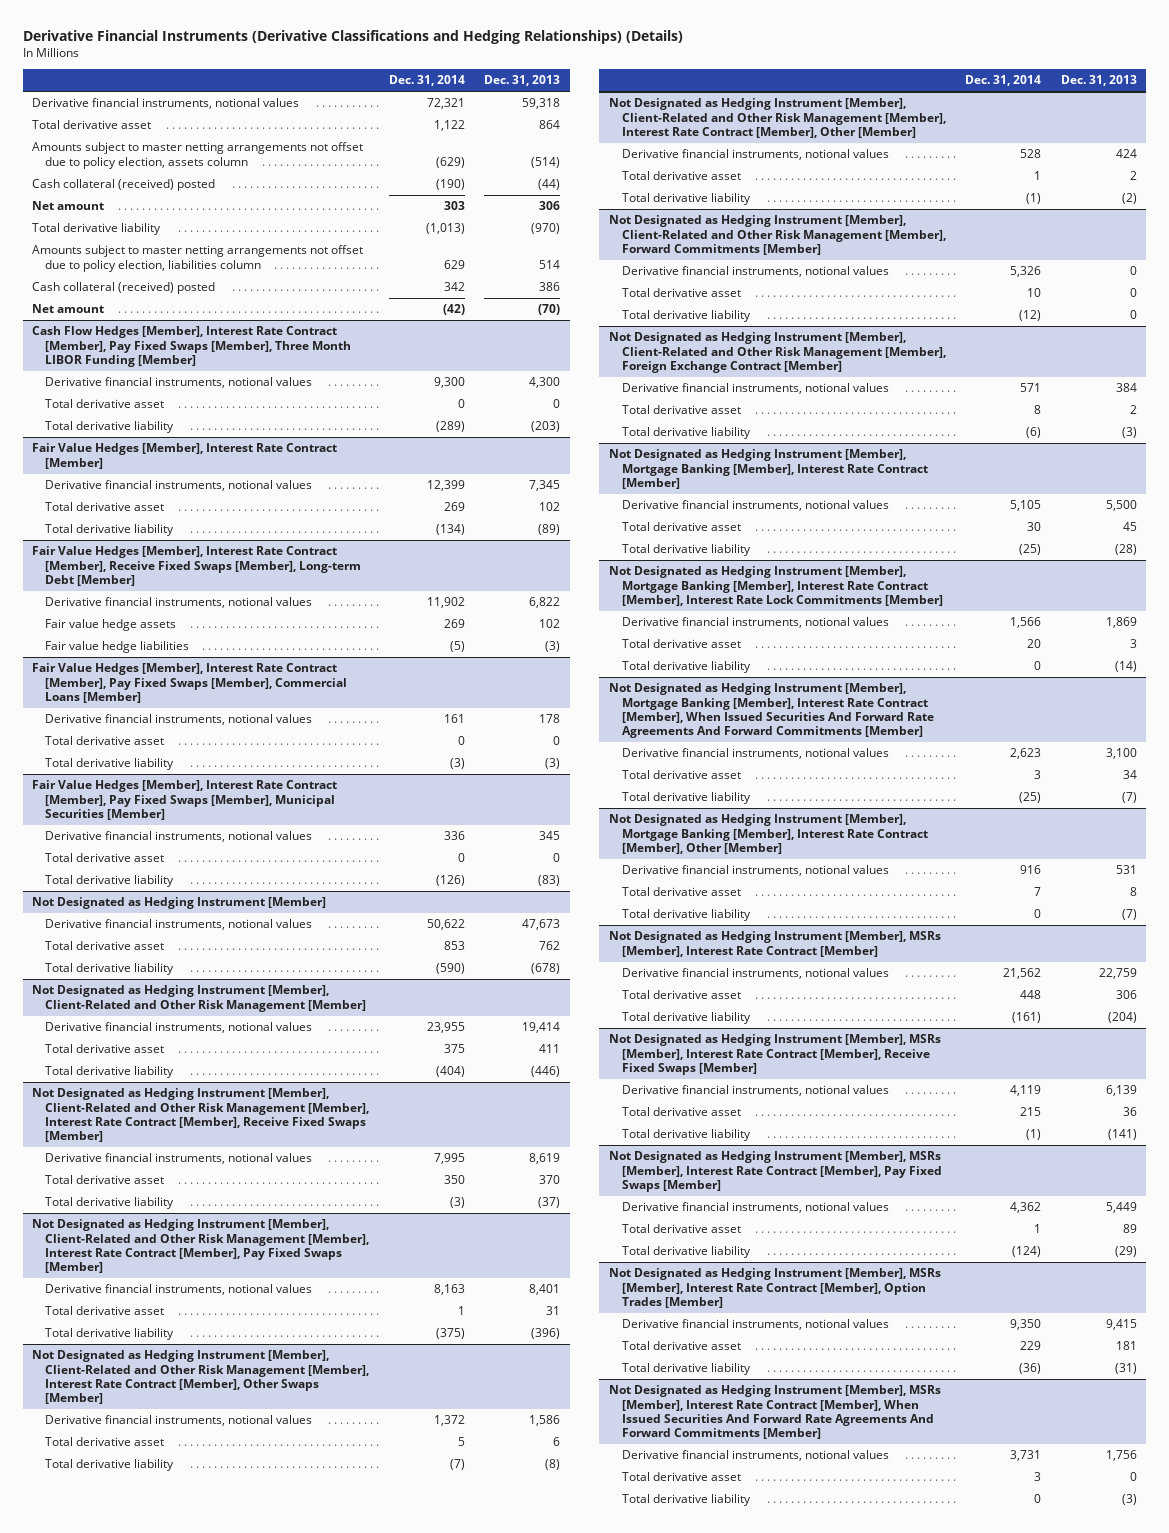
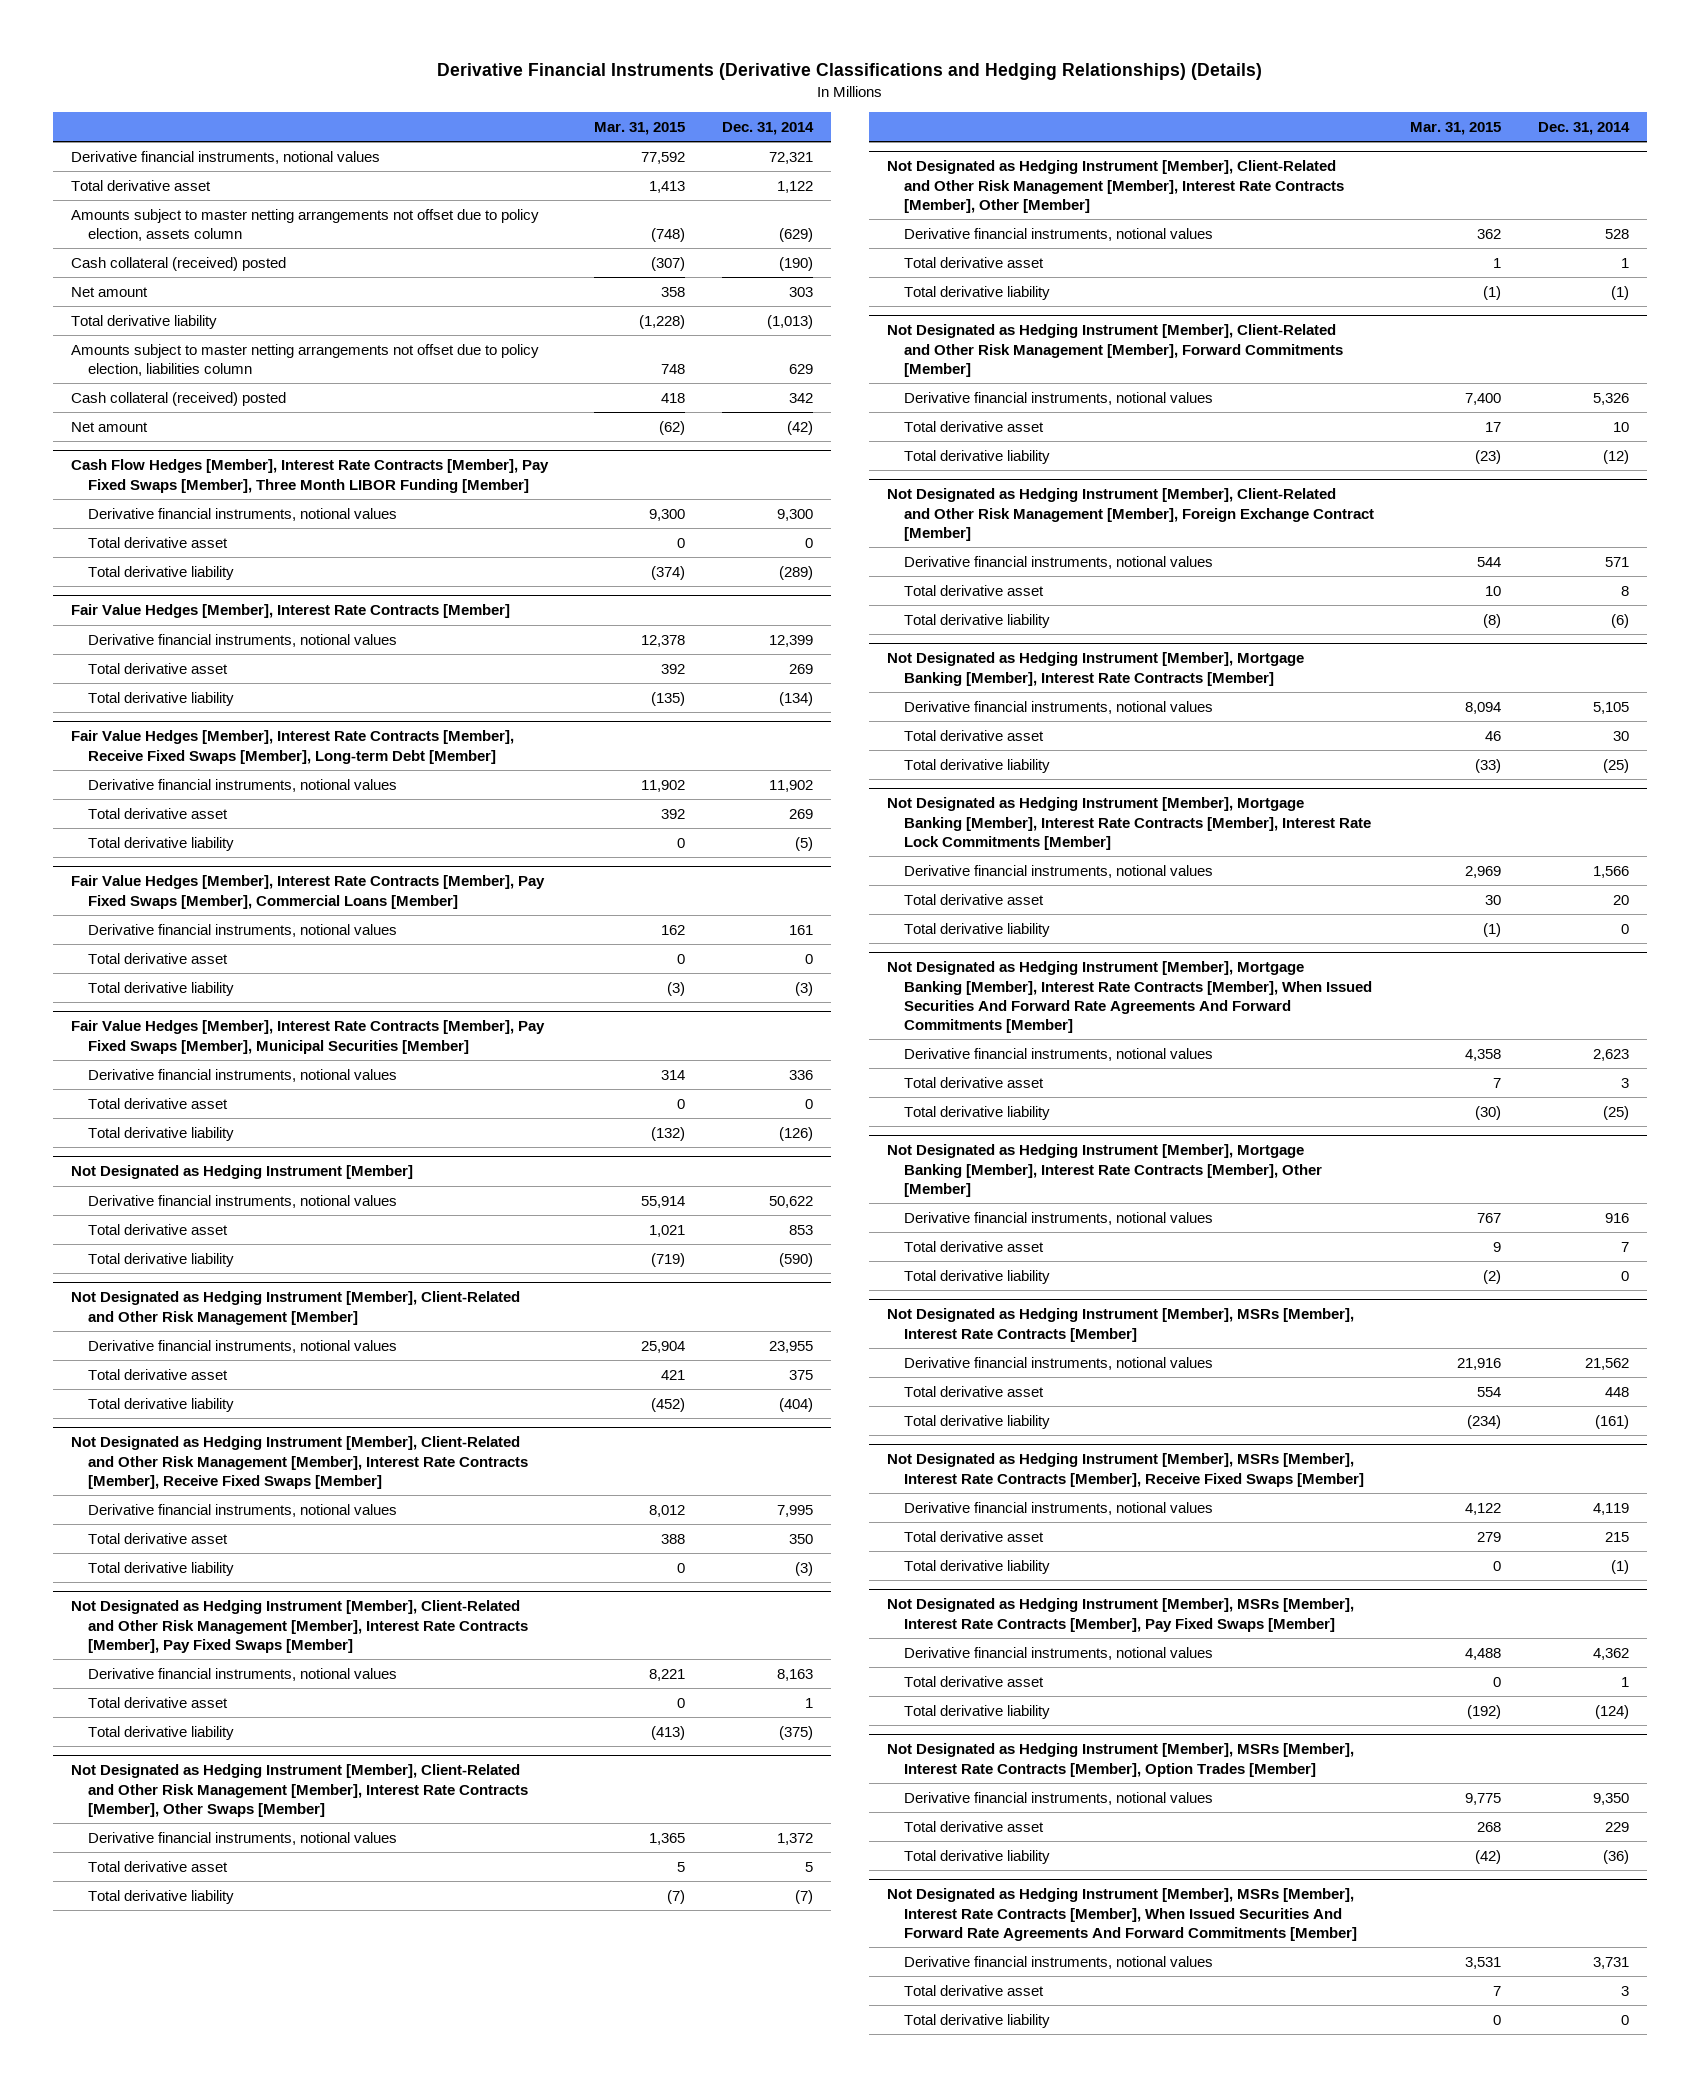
- | Dec. 31, 2014 | Dec. 31, 2013
+ | Mar. 31, 2015 | Dec. 31, 2014
- Cash Flow Hedges [Member], Interest Rate Contract [Member], Pay Fixed Swaps [Member], Three Month LIBOR Funding [Member]
+ Cash Flow Hedges [Member], Interest Rate Contracts [Member], Pay Fixed Swaps [Member], Three Month LIBOR Funding [Member]
- Fair Value Hedges [Member], Interest Rate Contract [Member]
+ Fair Value Hedges [Member], Interest Rate Contracts [Member]
- Fair Value Hedges [Member], Interest Rate Contract [Member], Receive Fixed Swaps [Member], Long-term Debt [Member]
+ Fair Value Hedges [Member], Interest Rate Contracts [Member], Receive Fixed Swaps [Member], Long-term Debt [Member]
- Fair value hedge assets | 269 | 102
- Fair value hedge liabilities | (5) | (3)
- Fair Value Hedges [Member], Interest Rate Contract [Member], Pay Fixed Swaps [Member], Commercial Loans [Member]
+ Total derivative asset | 392 | 269
+ Total derivative liability | 0 | (5)
+ Fair Value Hedges [Member], Interest Rate Contracts [Member], Pay Fixed Swaps [Member], Commercial Loans [Member]
- Fair Value Hedges [Member], Interest Rate Contract [Member], Pay Fixed Swaps [Member], Municipal Securities [Member]
+ Fair Value Hedges [Member], Interest Rate Contracts [Member], Pay Fixed Swaps [Member], Municipal Securities [Member]
- Not Designated as Hedging Instrument [Member], Client-Related and Other Risk Management [Member], Interest Rate Contract [Member], Receive Fixed Swaps [Member]
+ Not Designated as Hedging Instrument [Member], Client-Related and Other Risk Management [Member], Interest Rate Contracts [Member], Receive Fixed Swaps [Member]
- Not Designated as Hedging Instrument [Member], Client-Related and Other Risk Management [Member], Interest Rate Contract [Member], Pay Fixed Swaps [Member]
+ Not Designated as Hedging Instrument [Member], Client-Related and Other Risk Management [Member], Interest Rate Contracts [Member], Pay Fixed Swaps [Member]
- Not Designated as Hedging Instrument [Member], Client-Related and Other Risk Management [Member], Interest Rate Contract [Member], Other Swaps [Member]
+ Not Designated as Hedging Instrument [Member], Client-Related and Other Risk Management [Member], Interest Rate Contracts [Member], Other Swaps [Member]
- Not Designated as Hedging Instrument [Member], Client-Related and Other Risk Management [Member], Interest Rate Contract [Member], Other [Member]
+ Not Designated as Hedging Instrument [Member], Client-Related and Other Risk Management [Member], Interest Rate Contracts [Member], Other [Member]
- Not Designated as Hedging Instrument [Member], Mortgage Banking [Member], Interest Rate Contract [Member]
+ Not Designated as Hedging Instrument [Member], Mortgage Banking [Member], Interest Rate Contracts [Member]
- Not Designated as Hedging Instrument [Member], Mortgage Banking [Member], Interest Rate Contract [Member], Interest Rate Lock Commitments [Member]
+ Not Designated as Hedging Instrument [Member], Mortgage Banking [Member], Interest Rate Contracts [Member], Interest Rate Lock Commitments [Member]
- Not Designated as Hedging Instrument [Member], Mortgage Banking [Member], Interest Rate Contract [Member], When Issued Securities And Forward Rate Agreements And Forward Commitments [Member]
+ Not Designated as Hedging Instrument [Member], Mortgage Banking [Member], Interest Rate Contracts [Member], When Issued Securities And Forward Rate Agreements And Forward Commitments [Member]
- Not Designated as Hedging Instrument [Member], Mortgage Banking [Member], Interest Rate Contract [Member], Other [Member]
+ Not Designated as Hedging Instrument [Member], Mortgage Banking [Member], Interest Rate Contracts [Member], Other [Member]
- Not Designated as Hedging Instrument [Member], MSRs [Member], Interest Rate Contract [Member]
+ Not Designated as Hedging Instrument [Member], MSRs [Member], Interest Rate Contracts [Member]
- Not Designated as Hedging Instrument [Member], MSRs [Member], Interest Rate Contract [Member], Receive Fixed Swaps [Member]
+ Not Designated as Hedging Instrument [Member], MSRs [Member], Interest Rate Contracts [Member], Receive Fixed Swaps [Member]
- Not Designated as Hedging Instrument [Member], MSRs [Member], Interest Rate Contract [Member], Pay Fixed Swaps [Member]
+ Not Designated as Hedging Instrument [Member], MSRs [Member], Interest Rate Contracts [Member], Pay Fixed Swaps [Member]
- Not Designated as Hedging Instrument [Member], MSRs [Member], Interest Rate Contract [Member], Option Trades [Member]
+ Not Designated as Hedging Instrument [Member], MSRs [Member], Interest Rate Contracts [Member], Option Trades [Member]
- Not Designated as Hedging Instrument [Member], MSRs [Member], Interest Rate Contract [Member], When Issued Securities And Forward Rate Agreements And Forward Commitments [Member]
+ Not Designated as Hedging Instrument [Member], MSRs [Member], Interest Rate Contracts [Member], When Issued Securities And Forward Rate Agreements And Forward Commitments [Member]

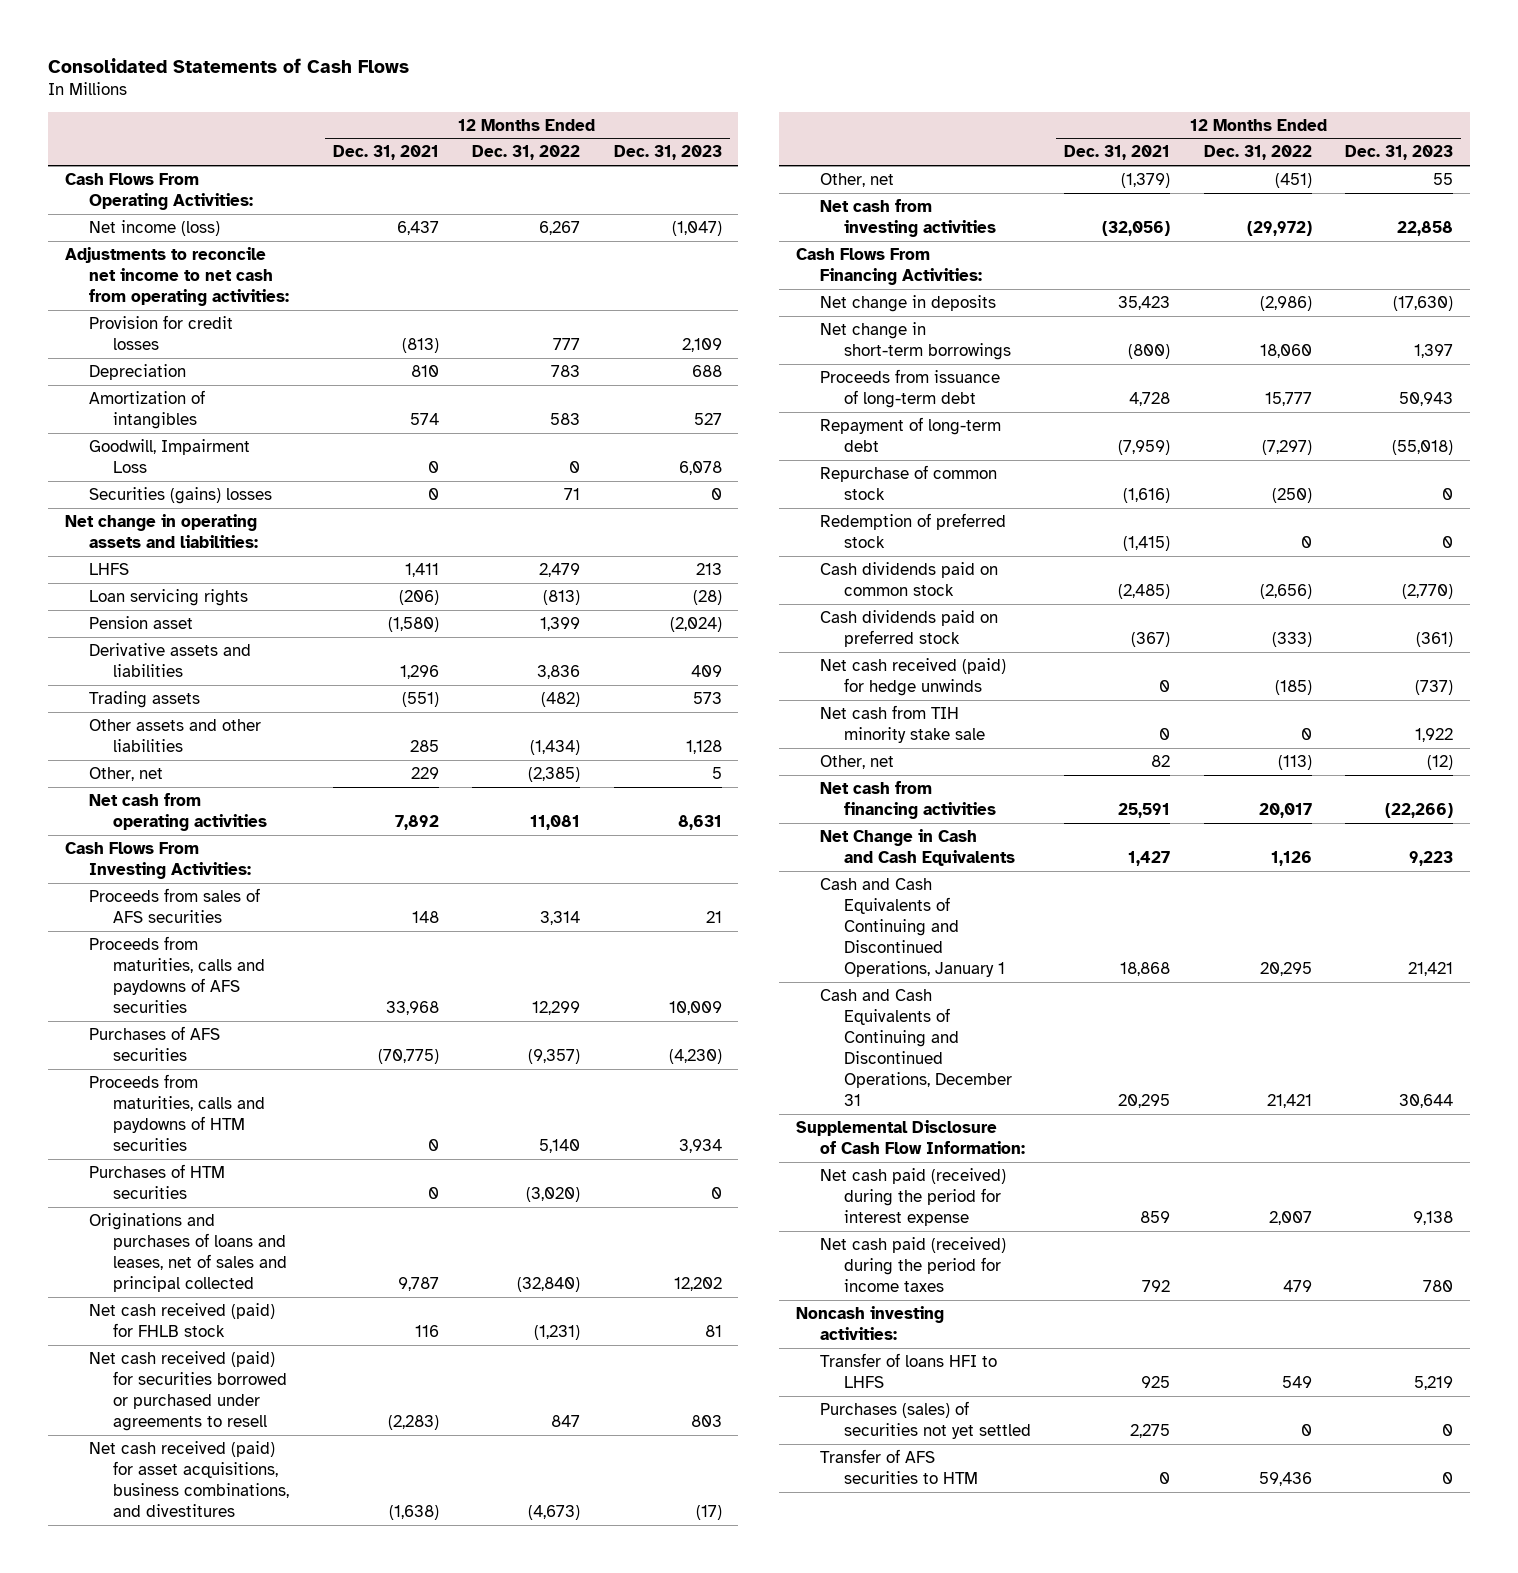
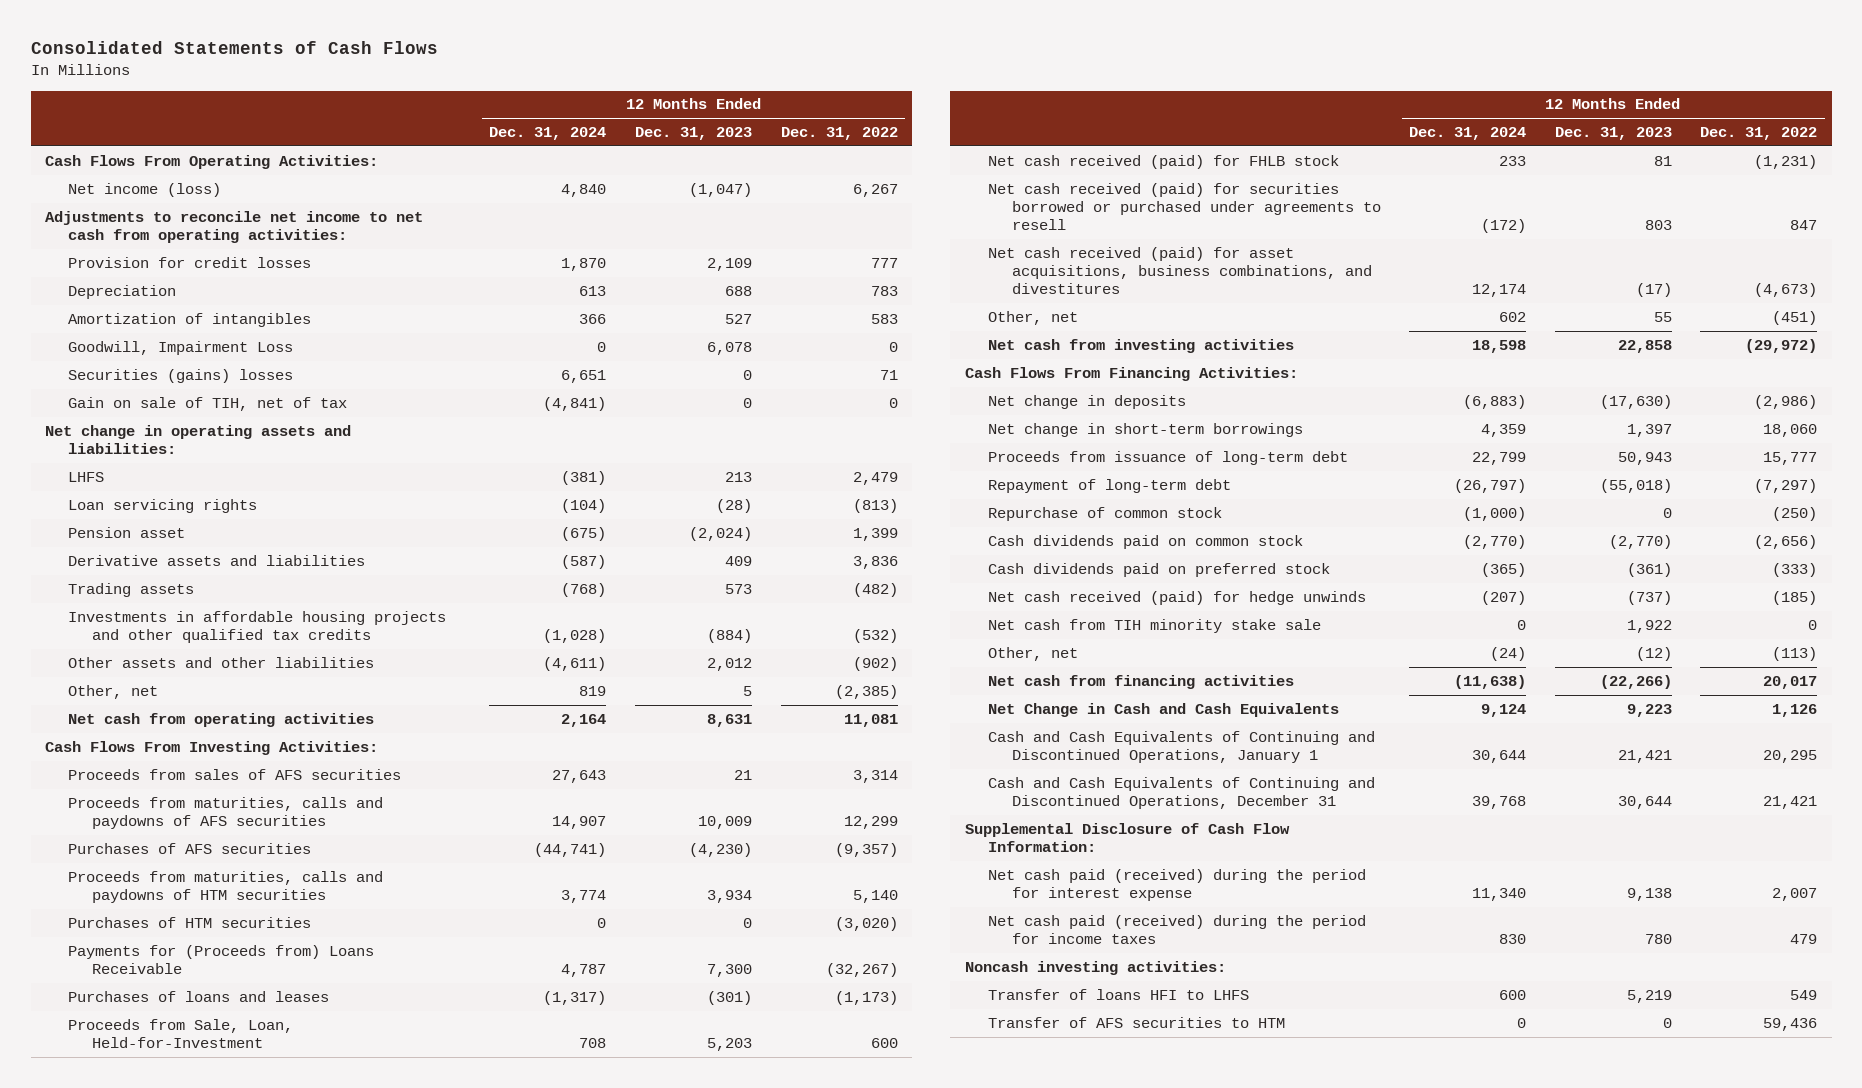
- | 12 Months Ended Dec. 31, 2021 | 12 Months Ended Dec. 31, 2022 | 12 Months Ended Dec. 31, 2023
+ | 12 Months Ended Dec. 31, 2024 | 12 Months Ended Dec. 31, 2023 | 12 Months Ended Dec. 31, 2022
+ Gain on sale of TIH, net of tax | (4,841) | 0 | 0
- Other assets and other liabilities | 285 | (1,434) | 1,128
+ Investments in affordable housing projects and other qualified tax credits | (1,028) | (884) | (532)
+ Other assets and other liabilities | (4,611) | 2,012 | (902)
- Originations and purchases of loans and leases, net of sales and principal collected | 9,787 | (32,840) | 12,202
+ Payments for (Proceeds from) Loans Receivable | 4,787 | 7,300 | (32,267)
+ Purchases of loans and leases | (1,317) | (301) | (1,173)
+ Proceeds from Sale, Loan, Held-for-Investment | 708 | 5,203 | 600
- Redemption of preferred stock | (1,415) | 0 | 0
- Purchases (sales) of securities not yet settled | 2,275 | 0 | 0

